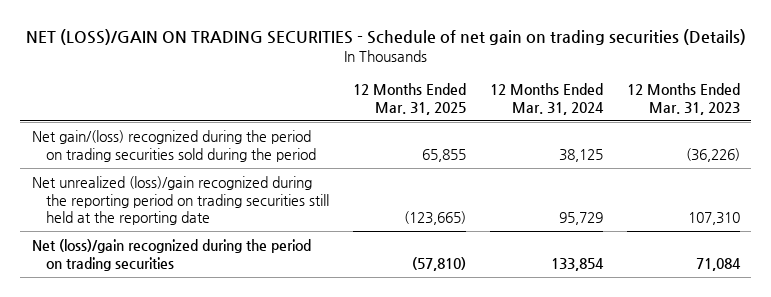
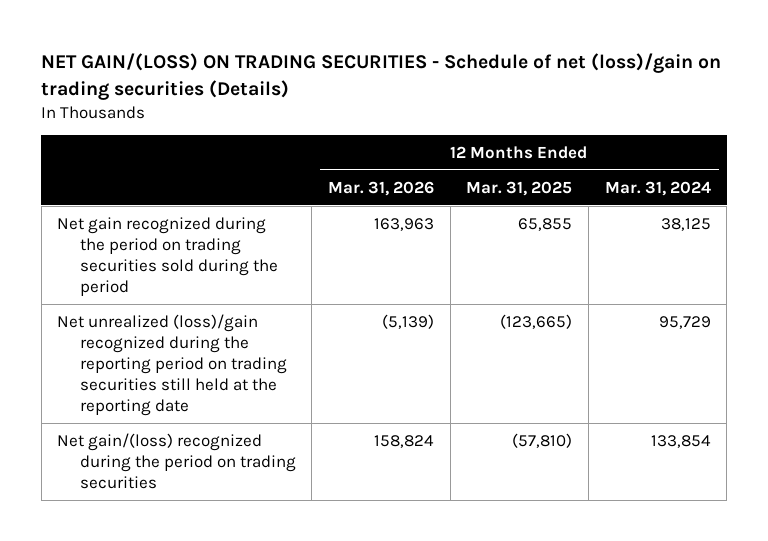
- NET (LOSS)/GAIN ON TRADING SECURITIES - Schedule of net gain on trading securities (Details)
+ NET GAIN/(LOSS) ON TRADING SECURITIES - Schedule of net (loss)/gain on trading securities (Details)
- | 12 Months Ended Mar. 31, 2025 | 12 Months Ended Mar. 31, 2024 | 12 Months Ended Mar. 31, 2023
+ | 12 Months Ended Mar. 31, 2026 | 12 Months Ended Mar. 31, 2025 | 12 Months Ended Mar. 31, 2024
- Net gain/(loss) recognized during the period on trading securities sold during the period | 65,855 | 38,125 | (36,226)
+ Net gain recognized during the period on trading securities sold during the period | 163,963 | 65,855 | 38,125
- Net (loss)/gain recognized during the period on trading securities | (57,810) | 133,854 | 71,084
+ Net gain/(loss) recognized during the period on trading securities | 158,824 | (57,810) | 133,854

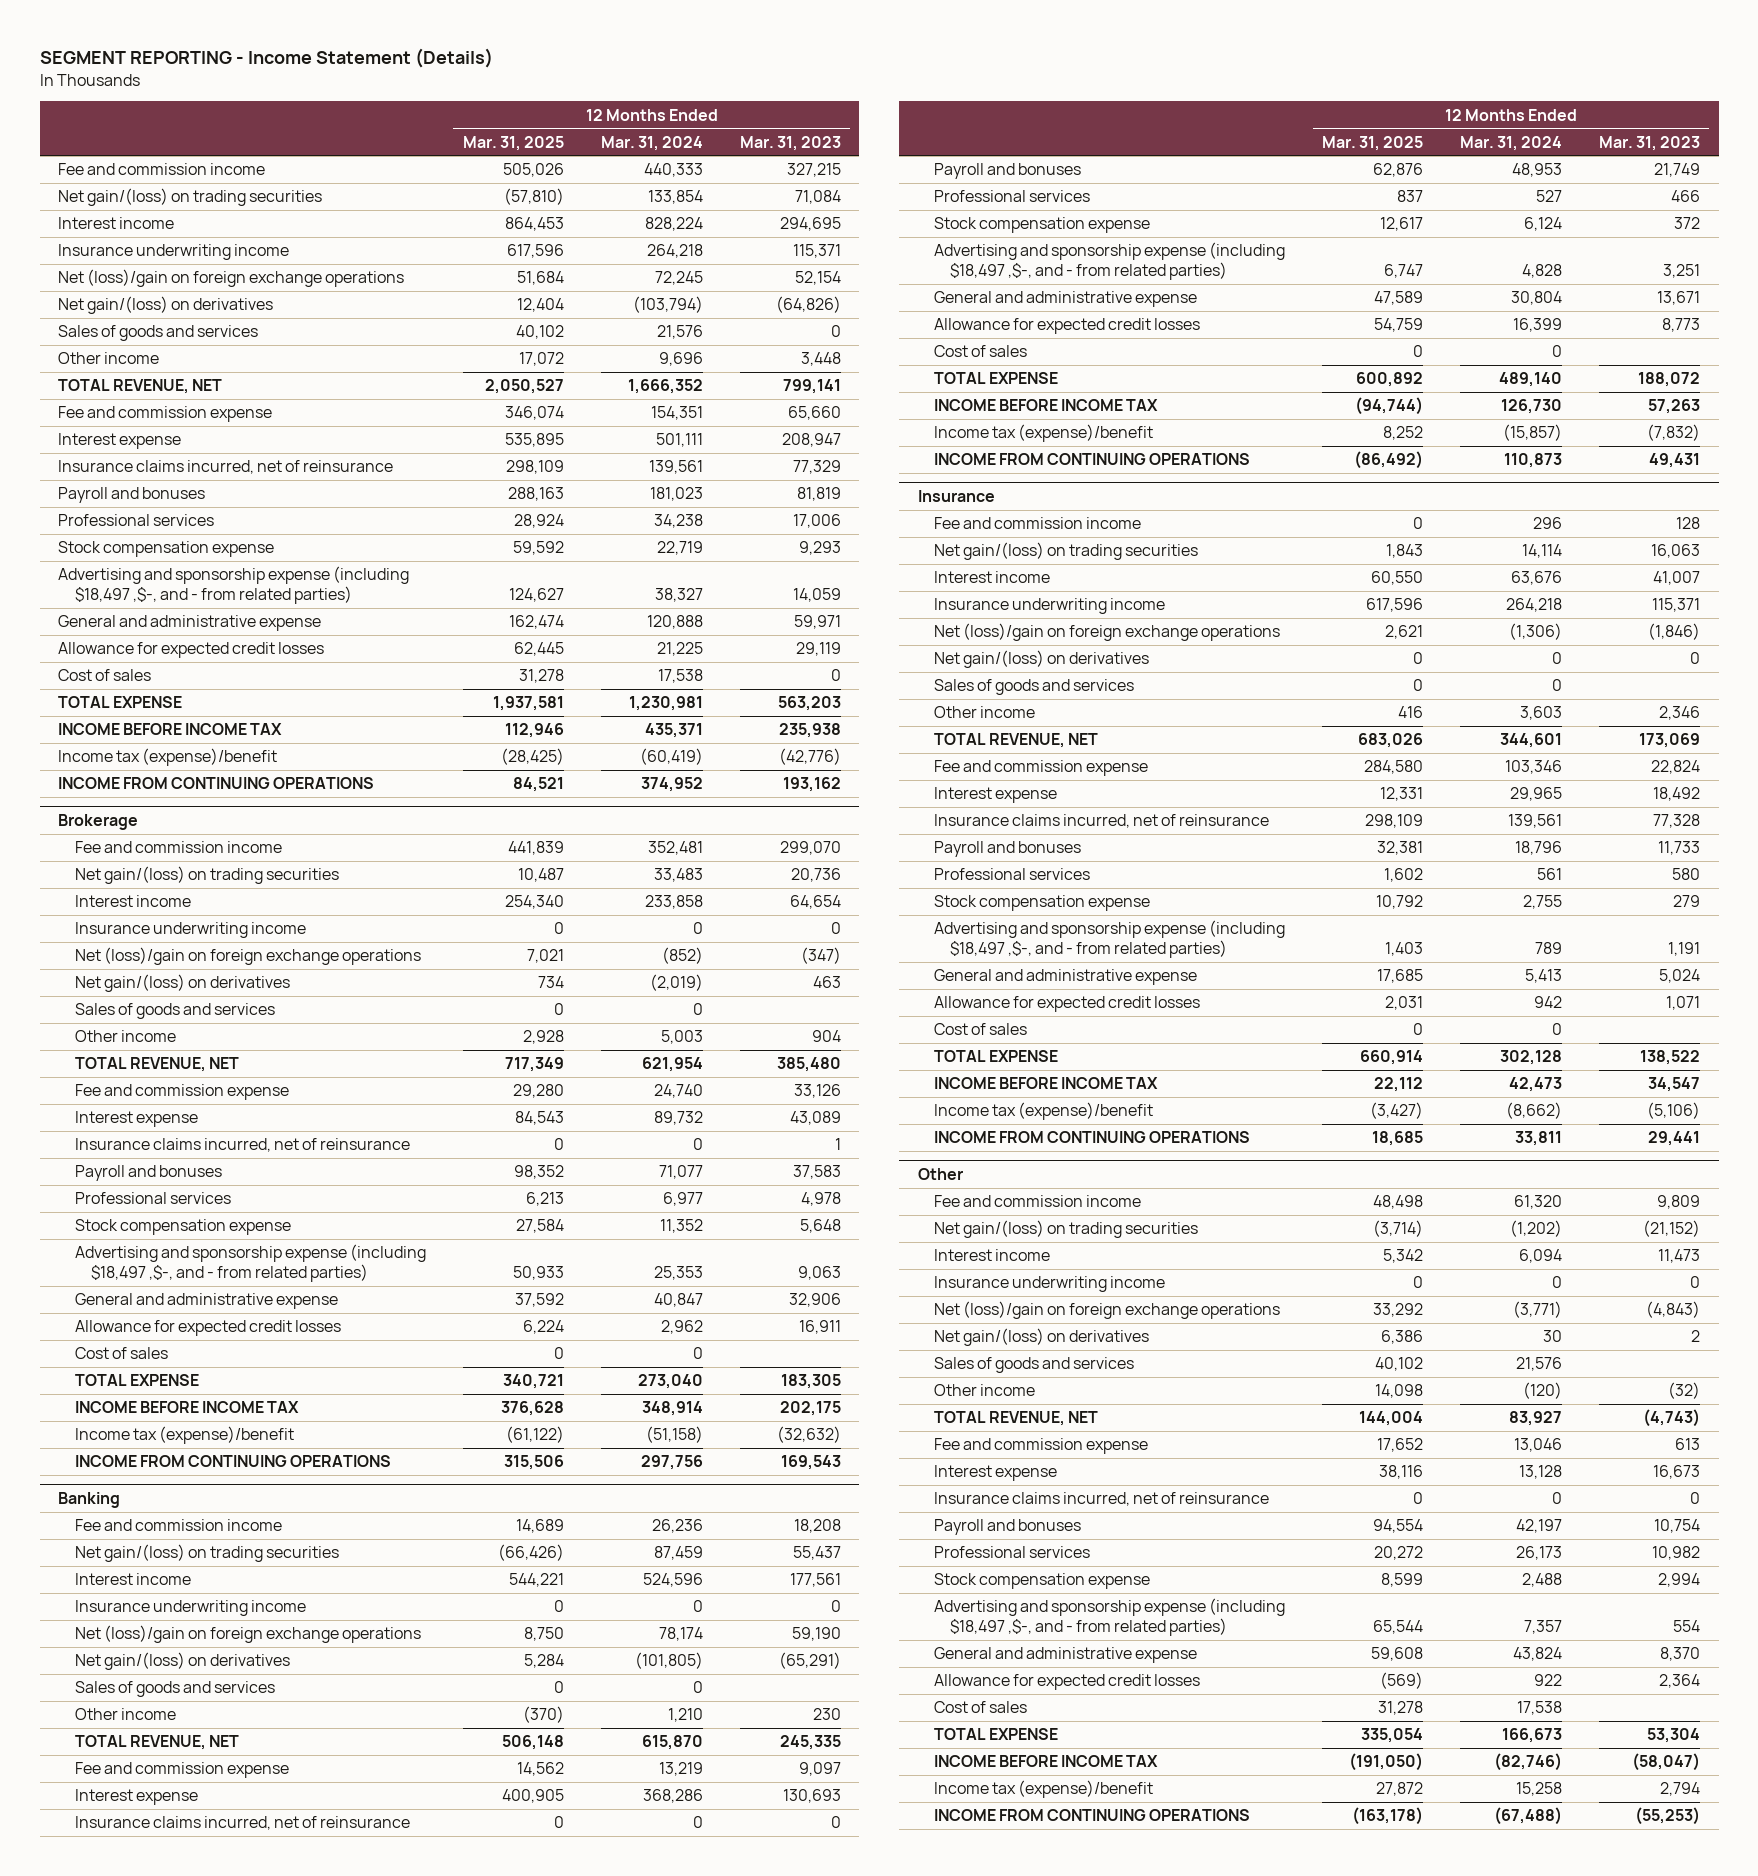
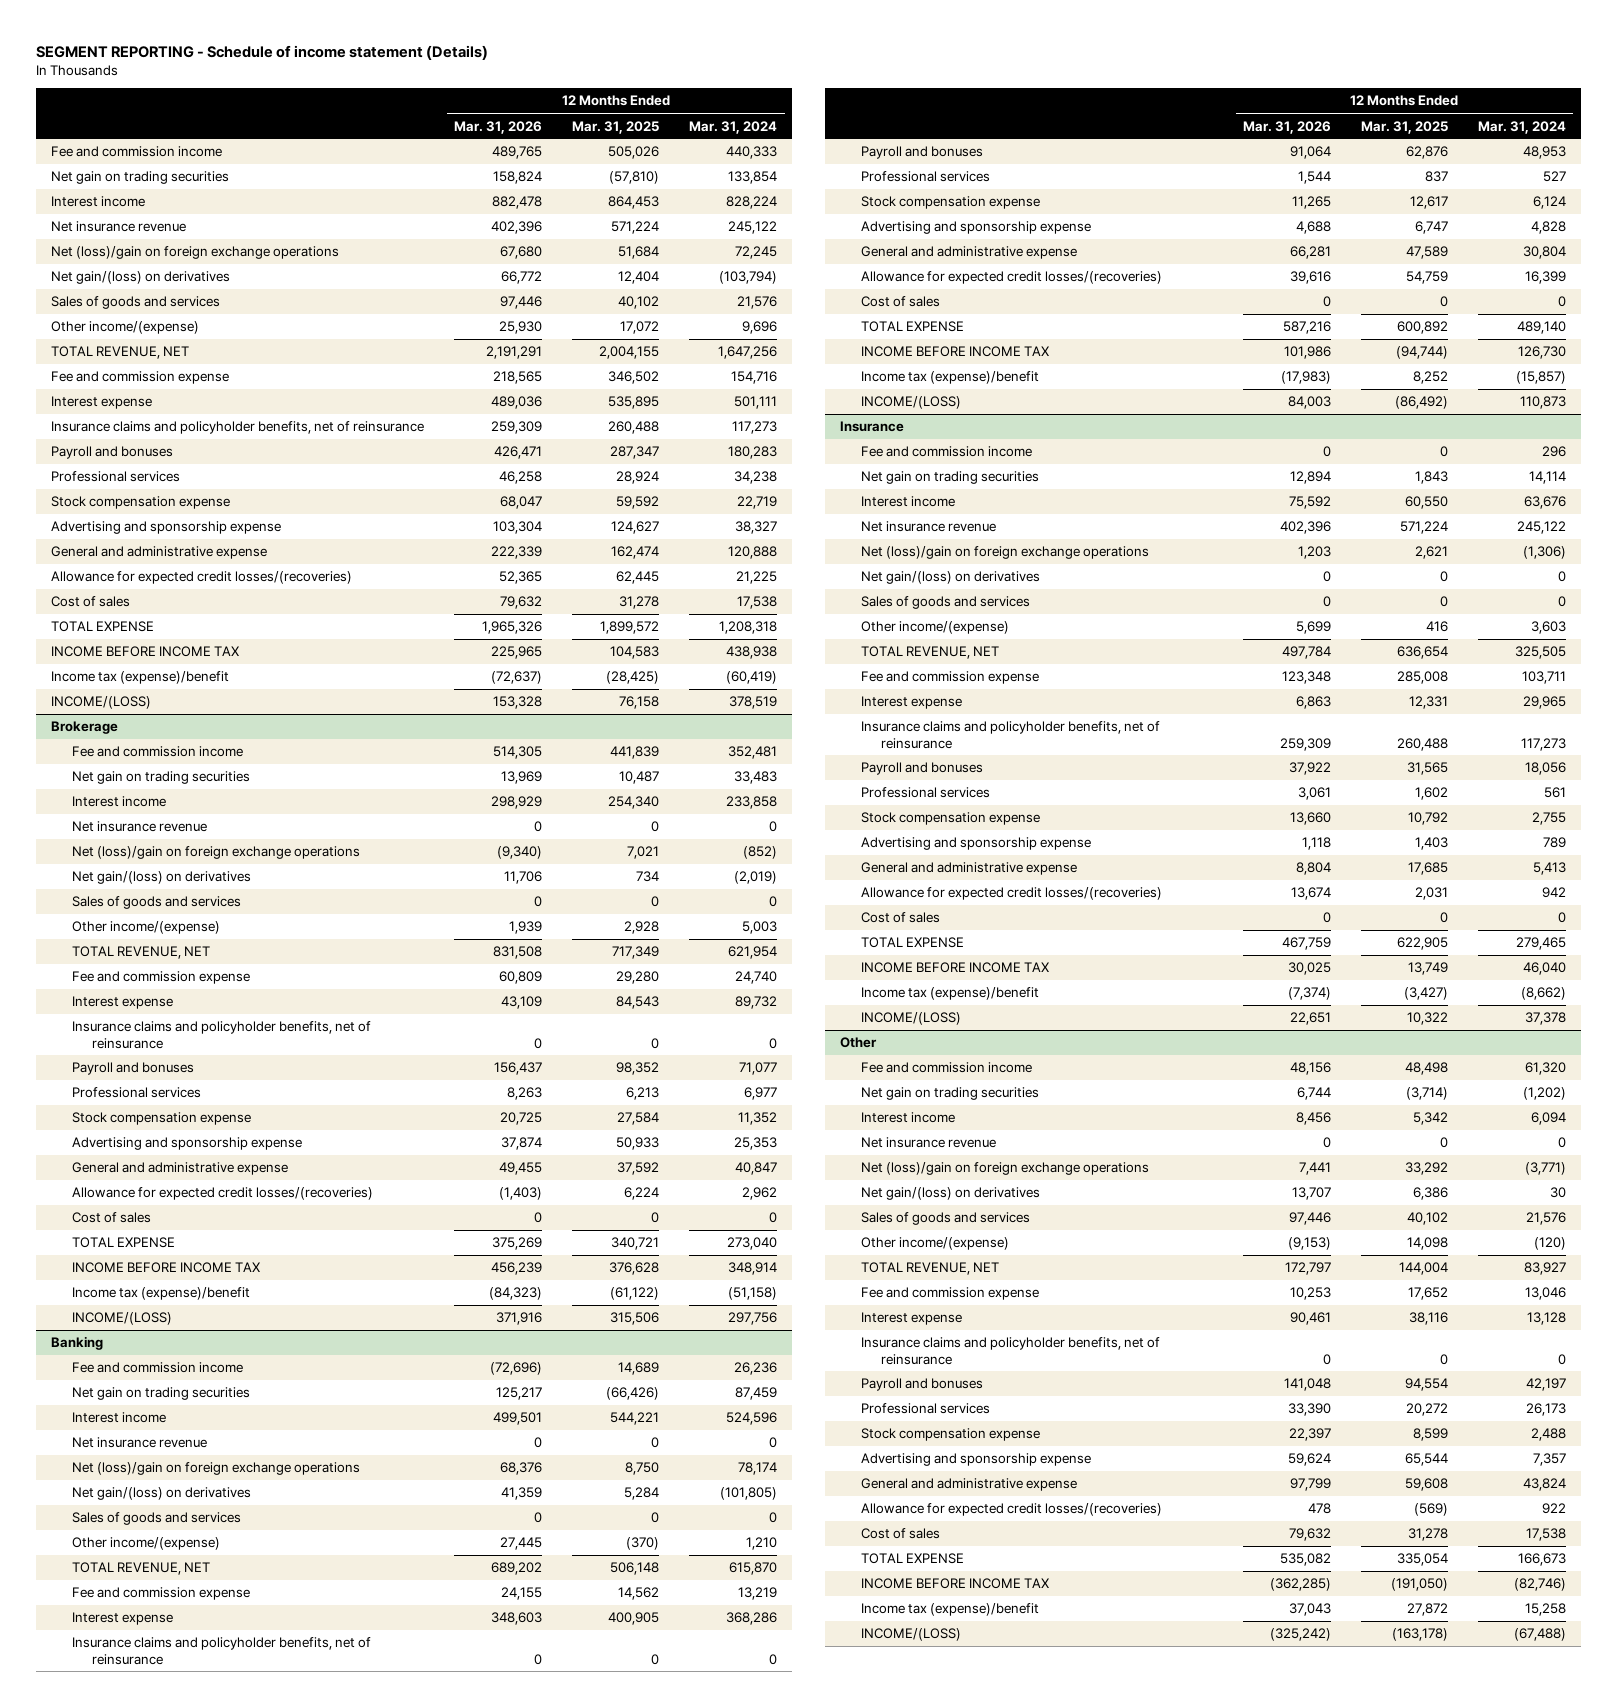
- SEGMENT REPORTING - Income Statement (Details)
+ SEGMENT REPORTING - Schedule of income statement (Details)
- | 12 Months Ended Mar. 31, 2025 | 12 Months Ended Mar. 31, 2024 | 12 Months Ended Mar. 31, 2023
+ | 12 Months Ended Mar. 31, 2026 | 12 Months Ended Mar. 31, 2025 | 12 Months Ended Mar. 31, 2024
- Net gain/(loss) on trading securities | (57,810) | 133,854 | 71,084
+ Net gain on trading securities | 158,824 | (57,810) | 133,854
- Insurance underwriting income | 617,596 | 264,218 | 115,371
+ Net insurance revenue | 402,396 | 571,224 | 245,122
- Other income | 17,072 | 9,696 | 3,448
- TOTAL REVENUE, NET | 2,050,527 | 1,666,352 | 799,141
- Fee and commission expense | 346,074 | 154,351 | 65,660
+ Other income/(expense) | 25,930 | 17,072 | 9,696
+ TOTAL REVENUE, NET | 2,191,291 | 2,004,155 | 1,647,256
+ Fee and commission expense | 218,565 | 346,502 | 154,716
- Insurance claims incurred, net of reinsurance | 298,109 | 139,561 | 77,329
- Payroll and bonuses | 288,163 | 181,023 | 81,819
+ Insurance claims and policyholder benefits, net of reinsurance | 259,309 | 260,488 | 117,273
+ Payroll and bonuses | 426,471 | 287,347 | 180,283
- Advertising and sponsorship expense (including $18,497 ,$-, and - from related parties) | 124,627 | 38,327 | 14,059
+ Advertising and sponsorship expense | 103,304 | 124,627 | 38,327
- Allowance for expected credit losses | 62,445 | 21,225 | 29,119
+ Allowance for expected credit losses/(recoveries) | 52,365 | 62,445 | 21,225
- TOTAL EXPENSE | 1,937,581 | 1,230,981 | 563,203
- INCOME BEFORE INCOME TAX | 112,946 | 435,371 | 235,938
+ TOTAL EXPENSE | 1,965,326 | 1,899,572 | 1,208,318
+ INCOME BEFORE INCOME TAX | 225,965 | 104,583 | 438,938
- INCOME FROM CONTINUING OPERATIONS | 84,521 | 374,952 | 193,162
+ INCOME/(LOSS) | 153,328 | 76,158 | 378,519
@ Brokerage
- Net gain/(loss) on trading securities | 10,487 | 33,483 | 20,736
+ Net gain on trading securities | 13,969 | 10,487 | 33,483
- Insurance underwriting income | 0 | 0 | 0
+ Net insurance revenue | 0 | 0 | 0
- Other income | 2,928 | 5,003 | 904
+ Other income/(expense) | 1,939 | 2,928 | 5,003
- Insurance claims incurred, net of reinsurance | 0 | 0 | 1
+ Insurance claims and policyholder benefits, net of reinsurance | 0 | 0 | 0
- Advertising and sponsorship expense (including $18,497 ,$-, and - from related parties) | 50,933 | 25,353 | 9,063
+ Advertising and sponsorship expense | 37,874 | 50,933 | 25,353
- Allowance for expected credit losses | 6,224 | 2,962 | 16,911
+ Allowance for expected credit losses/(recoveries) | (1,403) | 6,224 | 2,962
- INCOME FROM CONTINUING OPERATIONS | 315,506 | 297,756 | 169,543
+ INCOME/(LOSS) | 371,916 | 315,506 | 297,756
@ Banking
- Net gain/(loss) on trading securities | (66,426) | 87,459 | 55,437
+ Net gain on trading securities | 125,217 | (66,426) | 87,459
- Insurance underwriting income | 0 | 0 | 0
+ Net insurance revenue | 0 | 0 | 0
- Other income | (370) | 1,210 | 230
+ Other income/(expense) | 27,445 | (370) | 1,210
- Insurance claims incurred, net of reinsurance | 0 | 0 | 0
+ Insurance claims and policyholder benefits, net of reinsurance | 0 | 0 | 0
- Advertising and sponsorship expense (including $18,497 ,$-, and - from related parties) | 6,747 | 4,828 | 3,251
+ Advertising and sponsorship expense | 4,688 | 6,747 | 4,828
- Allowance for expected credit losses | 54,759 | 16,399 | 8,773
+ Allowance for expected credit losses/(recoveries) | 39,616 | 54,759 | 16,399
- INCOME FROM CONTINUING OPERATIONS | (86,492) | 110,873 | 49,431
+ INCOME/(LOSS) | 84,003 | (86,492) | 110,873
@ Insurance
- Net gain/(loss) on trading securities | 1,843 | 14,114 | 16,063
+ Net gain on trading securities | 12,894 | 1,843 | 14,114
- Insurance underwriting income | 617,596 | 264,218 | 115,371
+ Net insurance revenue | 402,396 | 571,224 | 245,122
- Other income | 416 | 3,603 | 2,346
- TOTAL REVENUE, NET | 683,026 | 344,601 | 173,069
- Fee and commission expense | 284,580 | 103,346 | 22,824
+ Other income/(expense) | 5,699 | 416 | 3,603
+ TOTAL REVENUE, NET | 497,784 | 636,654 | 325,505
+ Fee and commission expense | 123,348 | 285,008 | 103,711
- Insurance claims incurred, net of reinsurance | 298,109 | 139,561 | 77,328
- Payroll and bonuses | 32,381 | 18,796 | 11,733
+ Insurance claims and policyholder benefits, net of reinsurance | 259,309 | 260,488 | 117,273
+ Payroll and bonuses | 37,922 | 31,565 | 18,056
- Advertising and sponsorship expense (including $18,497 ,$-, and - from related parties) | 1,403 | 789 | 1,191
+ Advertising and sponsorship expense | 1,118 | 1,403 | 789
- Allowance for expected credit losses | 2,031 | 942 | 1,071
+ Allowance for expected credit losses/(recoveries) | 13,674 | 2,031 | 942
- TOTAL EXPENSE | 660,914 | 302,128 | 138,522
- INCOME BEFORE INCOME TAX | 22,112 | 42,473 | 34,547
+ TOTAL EXPENSE | 467,759 | 622,905 | 279,465
+ INCOME BEFORE INCOME TAX | 30,025 | 13,749 | 46,040
- INCOME FROM CONTINUING OPERATIONS | 18,685 | 33,811 | 29,441
+ INCOME/(LOSS) | 22,651 | 10,322 | 37,378
@ Other
- Net gain/(loss) on trading securities | (3,714) | (1,202) | (21,152)
+ Net gain on trading securities | 6,744 | (3,714) | (1,202)
- Insurance underwriting income | 0 | 0 | 0
+ Net insurance revenue | 0 | 0 | 0
- Other income | 14,098 | (120) | (32)
+ Other income/(expense) | (9,153) | 14,098 | (120)
- Insurance claims incurred, net of reinsurance | 0 | 0 | 0
+ Insurance claims and policyholder benefits, net of reinsurance | 0 | 0 | 0
- Advertising and sponsorship expense (including $18,497 ,$-, and - from related parties) | 65,544 | 7,357 | 554
+ Advertising and sponsorship expense | 59,624 | 65,544 | 7,357
- Allowance for expected credit losses | (569) | 922 | 2,364
+ Allowance for expected credit losses/(recoveries) | 478 | (569) | 922
- INCOME FROM CONTINUING OPERATIONS | (163,178) | (67,488) | (55,253)
+ INCOME/(LOSS) | (325,242) | (163,178) | (67,488)

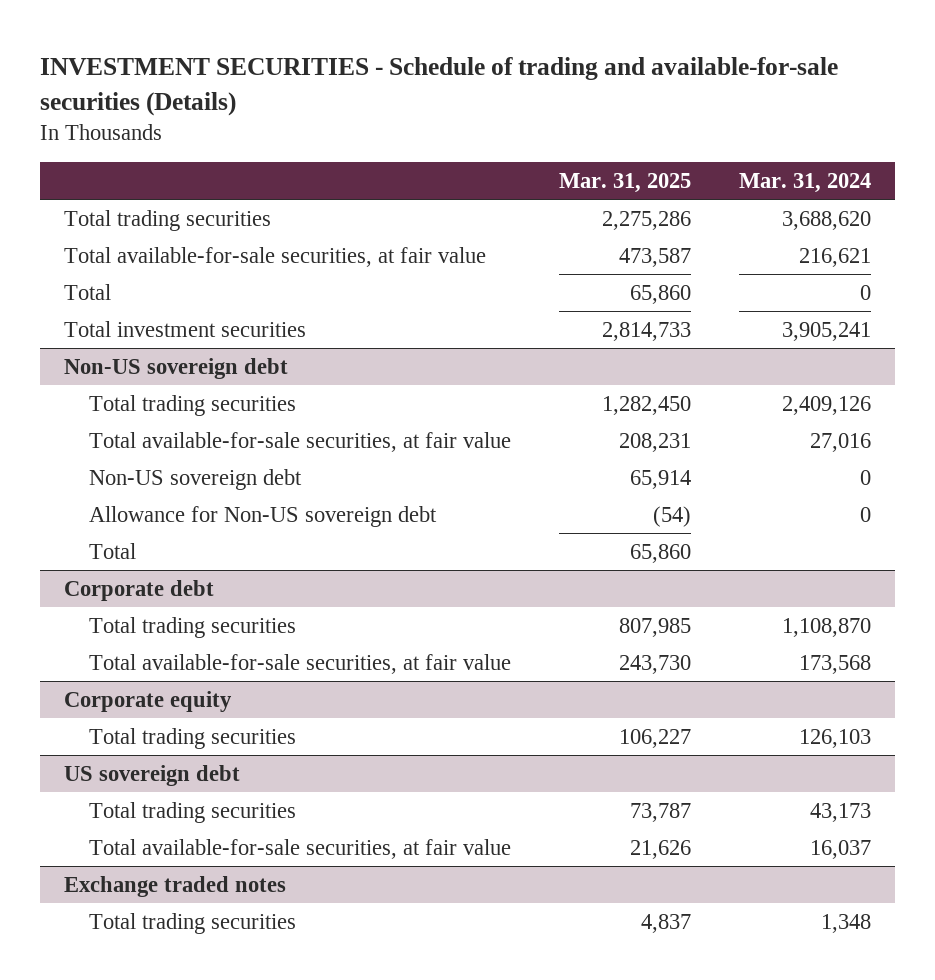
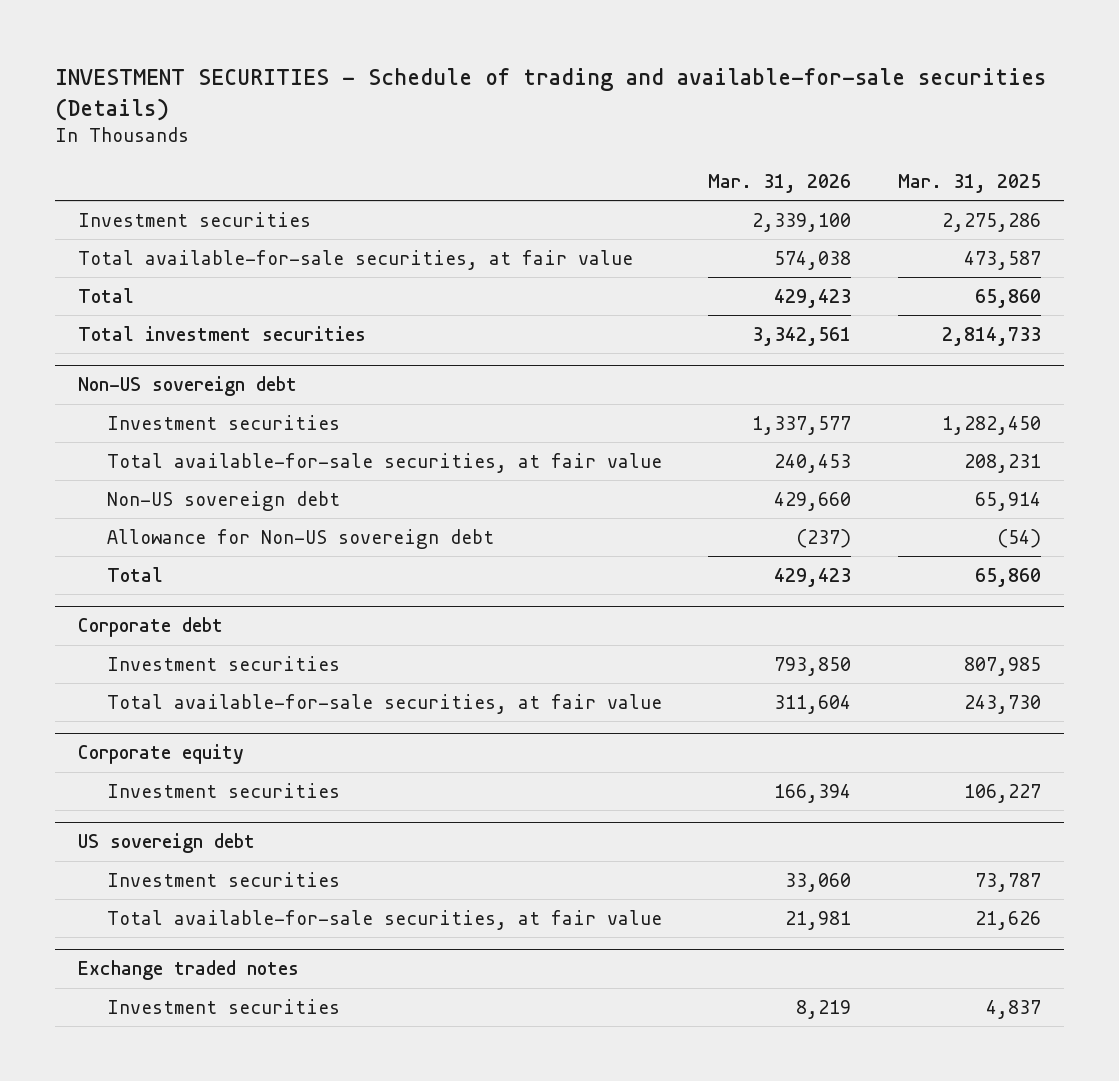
- | Mar. 31, 2025 | Mar. 31, 2024
+ | Mar. 31, 2026 | Mar. 31, 2025
- Total trading securities | 2,275,286 | 3,688,620
+ Investment securities | 2,339,100 | 2,275,286
@ Non-US sovereign debt
- Total trading securities | 1,282,450 | 2,409,126
+ Investment securities | 1,337,577 | 1,282,450
@ Corporate debt
- Total trading securities | 807,985 | 1,108,870
+ Investment securities | 793,850 | 807,985
@ Corporate equity
- Total trading securities | 106,227 | 126,103
+ Investment securities | 166,394 | 106,227
@ US sovereign debt
- Total trading securities | 73,787 | 43,173
+ Investment securities | 33,060 | 73,787
@ Exchange traded notes
- Total trading securities | 4,837 | 1,348
+ Investment securities | 8,219 | 4,837

